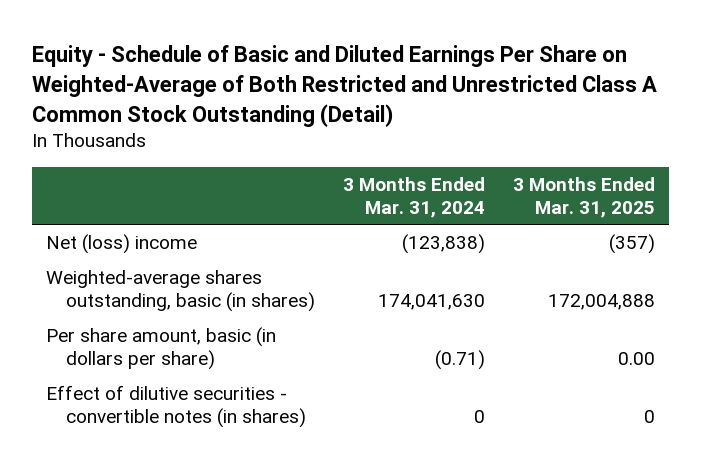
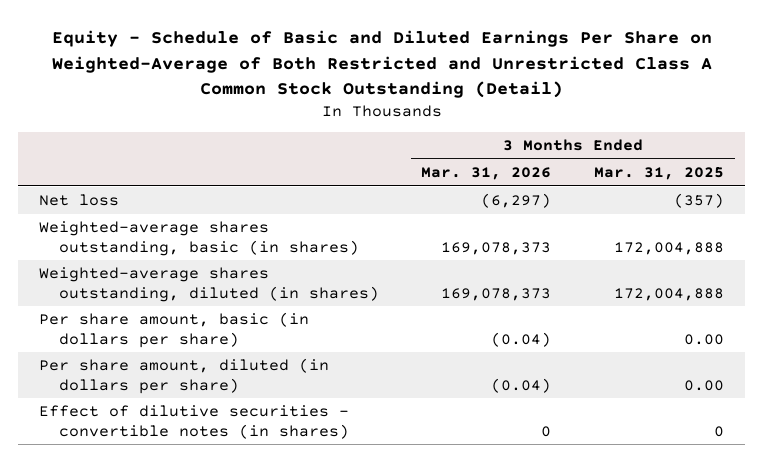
- | 3 Months Ended Mar. 31, 2024 | 3 Months Ended Mar. 31, 2025
+ | 3 Months Ended Mar. 31, 2026 | 3 Months Ended Mar. 31, 2025
- Net (loss) income | (123,838) | (357)
+ Net loss | (6,297) | (357)
+ Weighted-average shares outstanding, diluted (in shares) | 169,078,373 | 172,004,888
+ Per share amount, diluted (in dollars per share) | (0.04) | 0.00

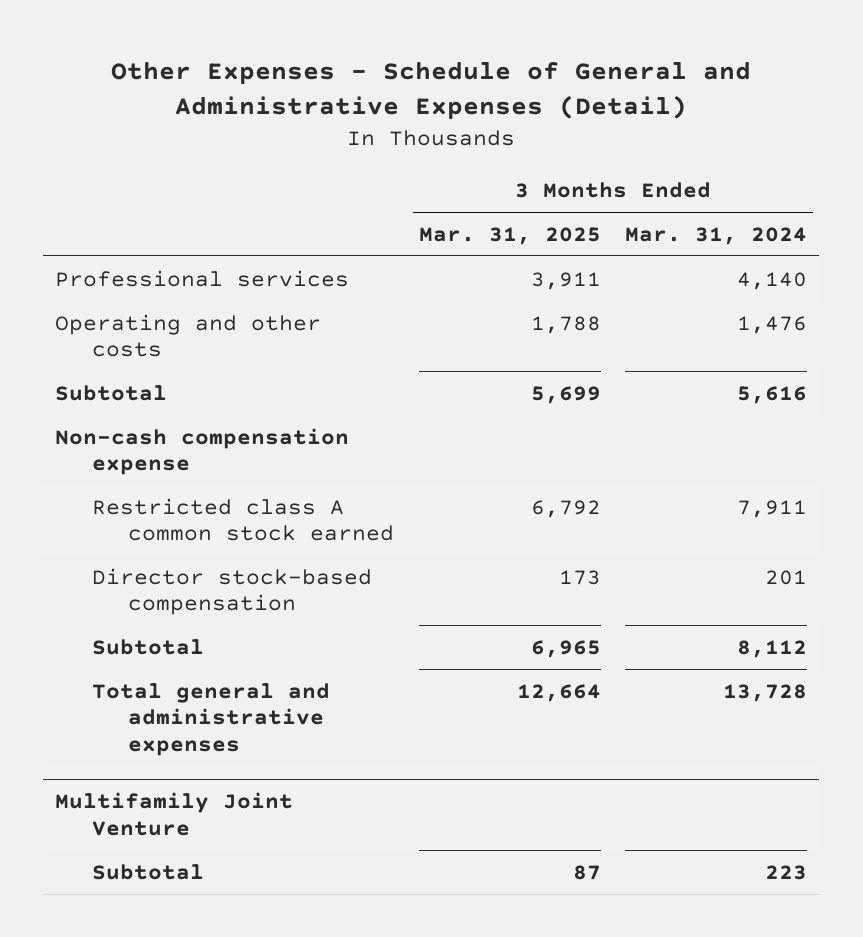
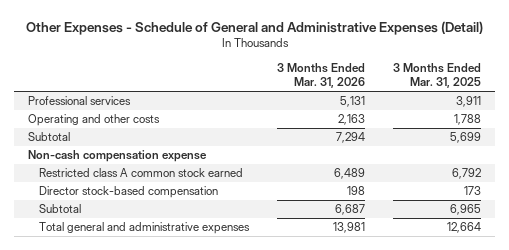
- | 3 Months Ended Mar. 31, 2025 | 3 Months Ended Mar. 31, 2024
+ | 3 Months Ended Mar. 31, 2026 | 3 Months Ended Mar. 31, 2025
- Multifamily Joint Venture
- Subtotal | 87 | 223

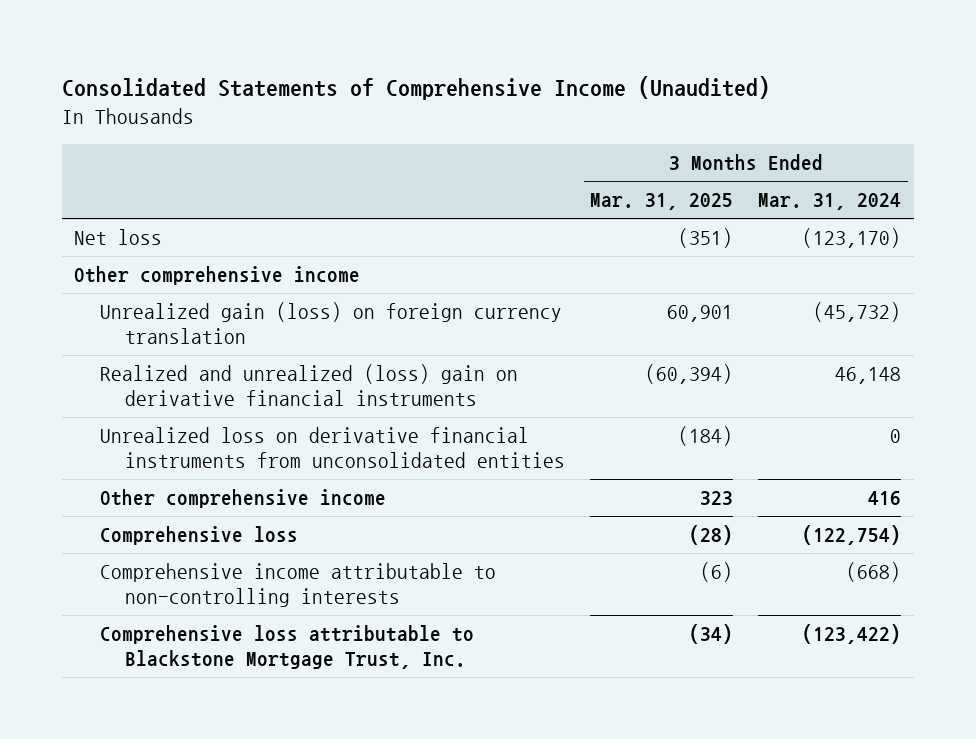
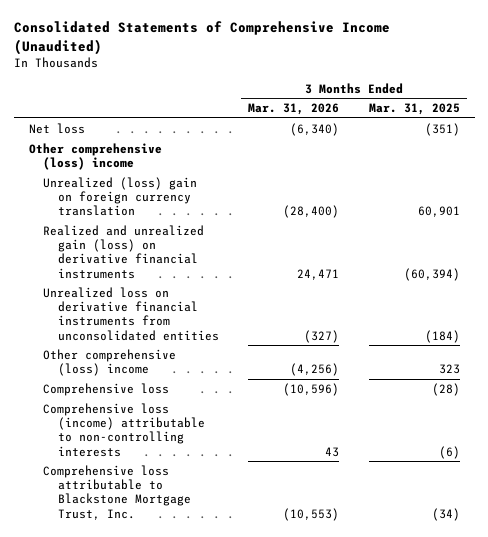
- | 3 Months Ended Mar. 31, 2025 | 3 Months Ended Mar. 31, 2024
+ | 3 Months Ended Mar. 31, 2026 | 3 Months Ended Mar. 31, 2025
- Other comprehensive income
- Unrealized gain (loss) on foreign currency translation | 60,901 | (45,732)
- Realized and unrealized (loss) gain on derivative financial instruments | (60,394) | 46,148
+ Other comprehensive (loss) income
+ Unrealized (loss) gain on foreign currency translation | (28,400) | 60,901
+ Realized and unrealized gain (loss) on derivative financial instruments | 24,471 | (60,394)
- Other comprehensive income | 323 | 416
+ Other comprehensive (loss) income | (4,256) | 323
- Comprehensive income attributable to non-controlling interests | (6) | (668)
+ Comprehensive loss (income) attributable to non-controlling interests | 43 | (6)

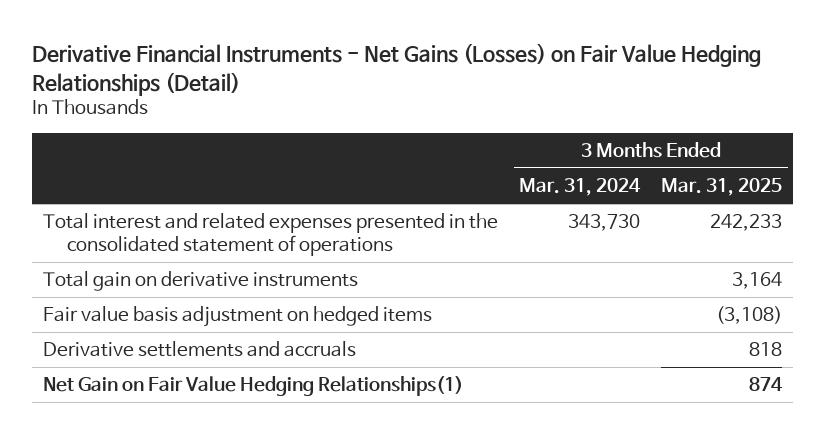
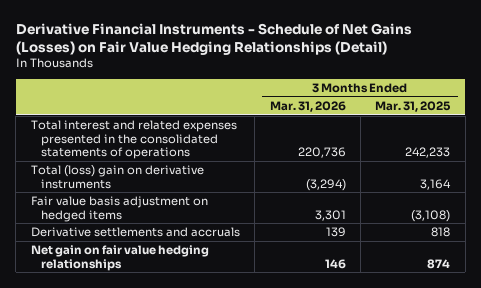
- Derivative Financial Instruments - Net Gains (Losses) on Fair Value Hedging Relationships (Detail)
+ Derivative Financial Instruments - Schedule of Net Gains (Losses) on Fair Value Hedging Relationships (Detail)
- | 3 Months Ended Mar. 31, 2024 | 3 Months Ended Mar. 31, 2025
+ | 3 Months Ended Mar. 31, 2026 | 3 Months Ended Mar. 31, 2025
- Total interest and related expenses presented in the consolidated statement of operations | 343,730 | 242,233
- Total gain on derivative instruments | | 3,164
+ Total interest and related expenses presented in the consolidated statements of operations | 220,736 | 242,233
+ Total (loss) gain on derivative instruments | (3,294) | 3,164
- Net Gain on Fair Value Hedging Relationships(1) | | 874
+ Net gain on fair value hedging relationships | 146 | 874

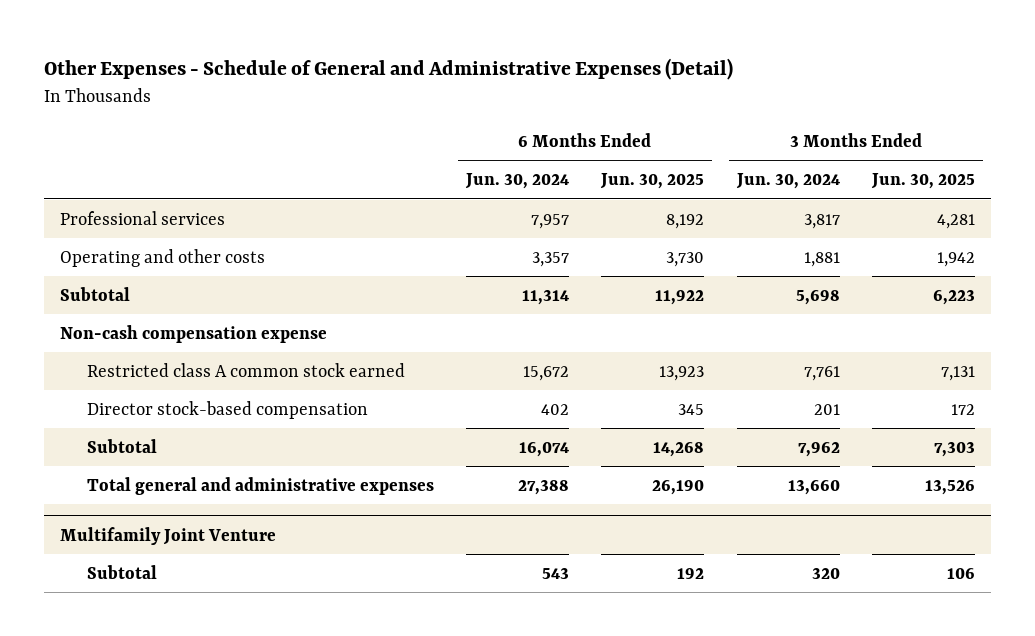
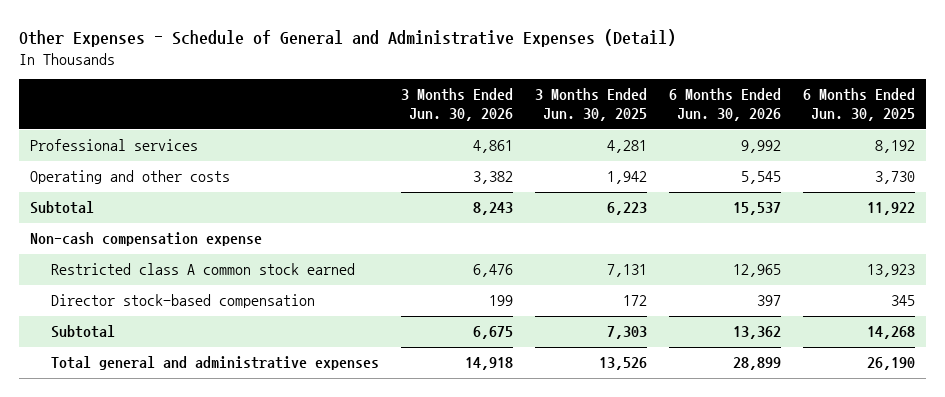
- | 6 Months Ended Jun. 30, 2024 | 6 Months Ended Jun. 30, 2025 | 3 Months Ended Jun. 30, 2024 | 3 Months Ended Jun. 30, 2025
+ | 3 Months Ended Jun. 30, 2026 | 3 Months Ended Jun. 30, 2025 | 6 Months Ended Jun. 30, 2026 | 6 Months Ended Jun. 30, 2025
- Multifamily Joint Venture
- Subtotal | 543 | 192 | 320 | 106

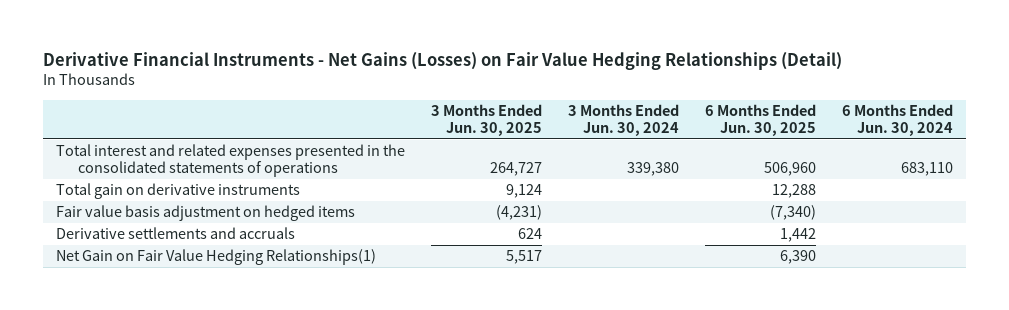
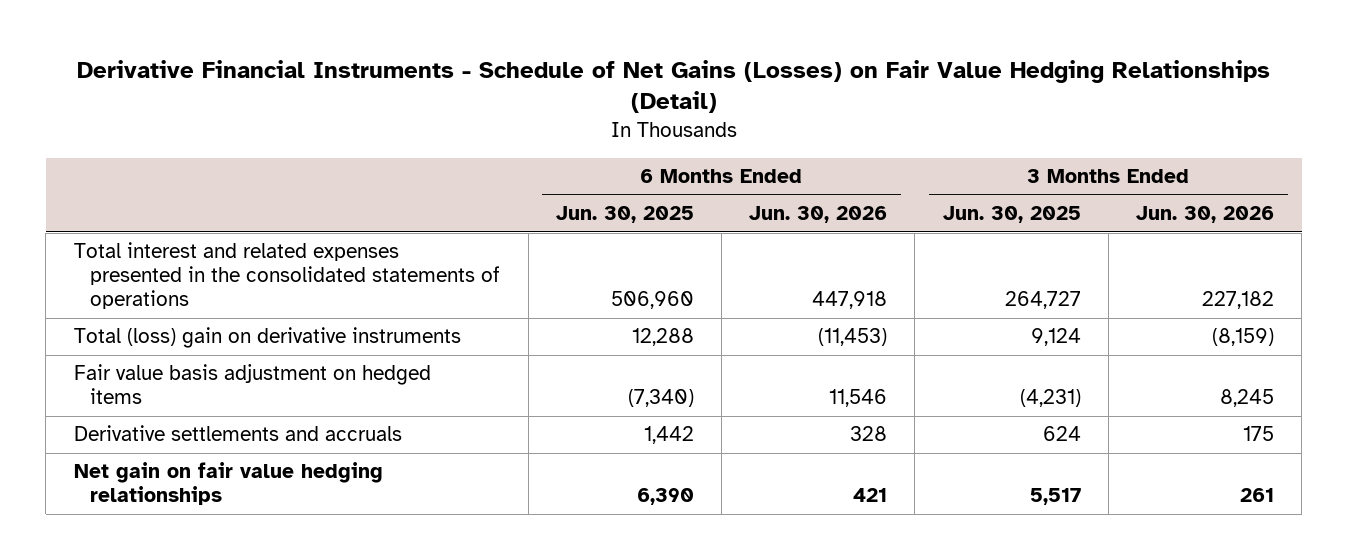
- Derivative Financial Instruments - Net Gains (Losses) on Fair Value Hedging Relationships (Detail)
+ Derivative Financial Instruments - Schedule of Net Gains (Losses) on Fair Value Hedging Relationships (Detail)
- | 3 Months Ended Jun. 30, 2025 | 3 Months Ended Jun. 30, 2024 | 6 Months Ended Jun. 30, 2025 | 6 Months Ended Jun. 30, 2024
+ | 6 Months Ended Jun. 30, 2025 | 6 Months Ended Jun. 30, 2026 | 3 Months Ended Jun. 30, 2025 | 3 Months Ended Jun. 30, 2026
- Total gain on derivative instruments | 9,124 | | 12,288 |
+ Total (loss) gain on derivative instruments | 12,288 | (11,453) | 9,124 | (8,159)
- Net Gain on Fair Value Hedging Relationships(1) | 5,517 | | 6,390 |
+ Net gain on fair value hedging relationships | 6,390 | 421 | 5,517 | 261

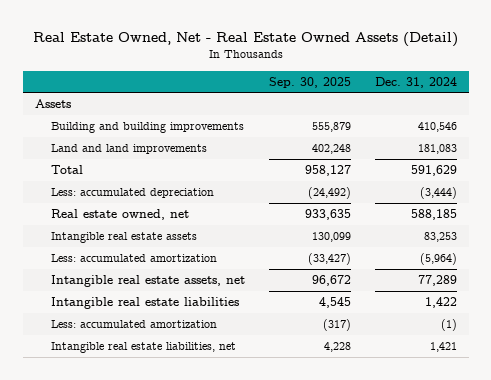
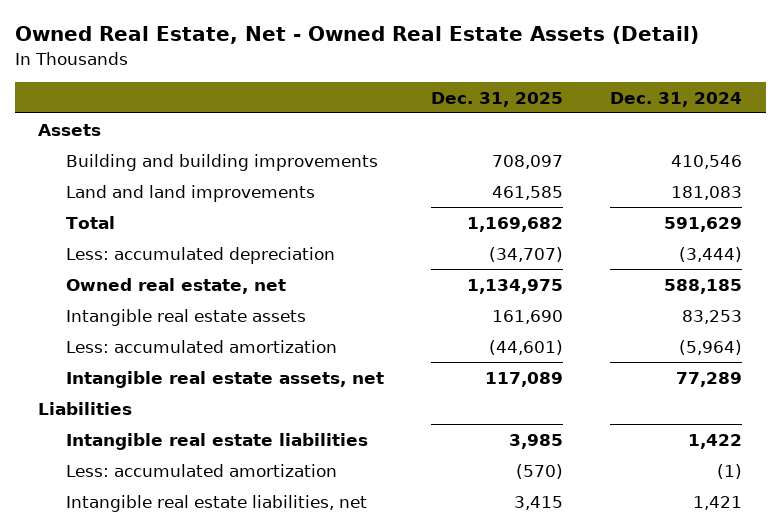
- Real Estate Owned, Net - Real Estate Owned Assets (Detail)
+ Owned Real Estate, Net - Owned Real Estate Assets (Detail)
- | Sep. 30, 2025 | Dec. 31, 2024
+ | Dec. 31, 2025 | Dec. 31, 2024
- Real estate owned, net | 933,635 | 588,185
+ Owned real estate, net | 1,134,975 | 588,185
+ Liabilities

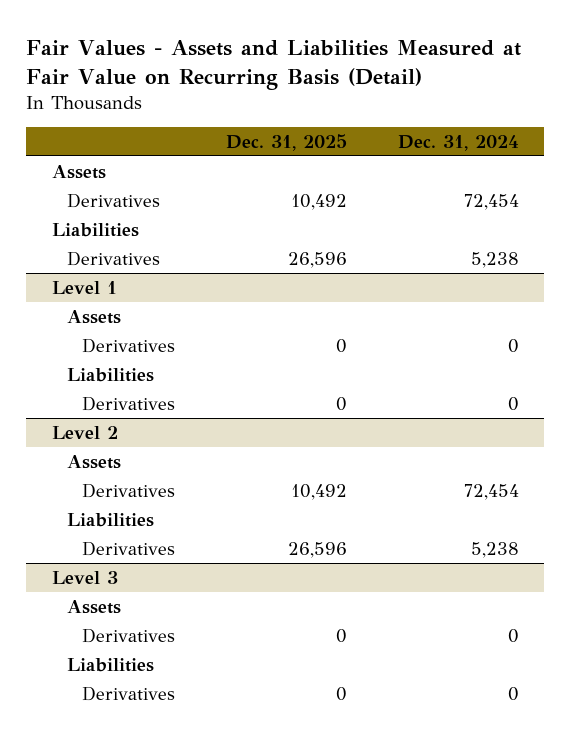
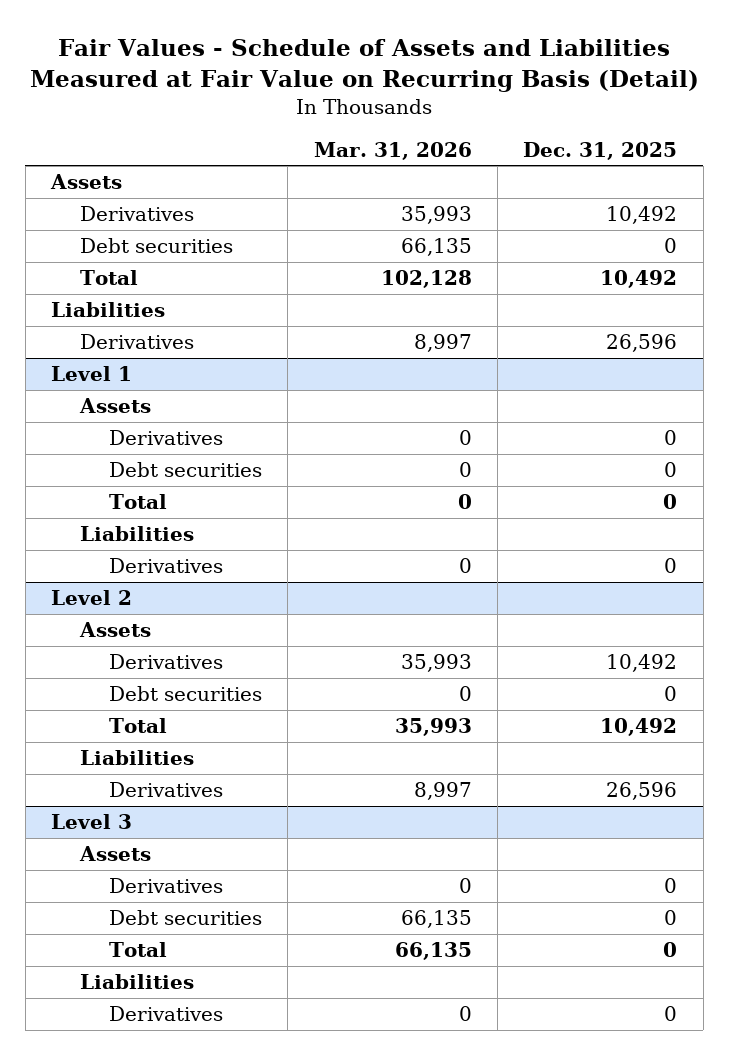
- Fair Values - Assets and Liabilities Measured at Fair Value on Recurring Basis (Detail)
+ Fair Values - Schedule of Assets and Liabilities Measured at Fair Value on Recurring Basis (Detail)
- | Dec. 31, 2025 | Dec. 31, 2024
+ | Mar. 31, 2026 | Dec. 31, 2025
+ Debt securities | 66,135 | 0
+ Total | 102,128 | 10,492
@ Level 1
+ Debt securities | 0 | 0
+ Total | 0 | 0
@ Level 2
+ Debt securities | 0 | 0
+ Total | 35,993 | 10,492
@ Level 3
+ Debt securities | 66,135 | 0
+ Total | 66,135 | 0

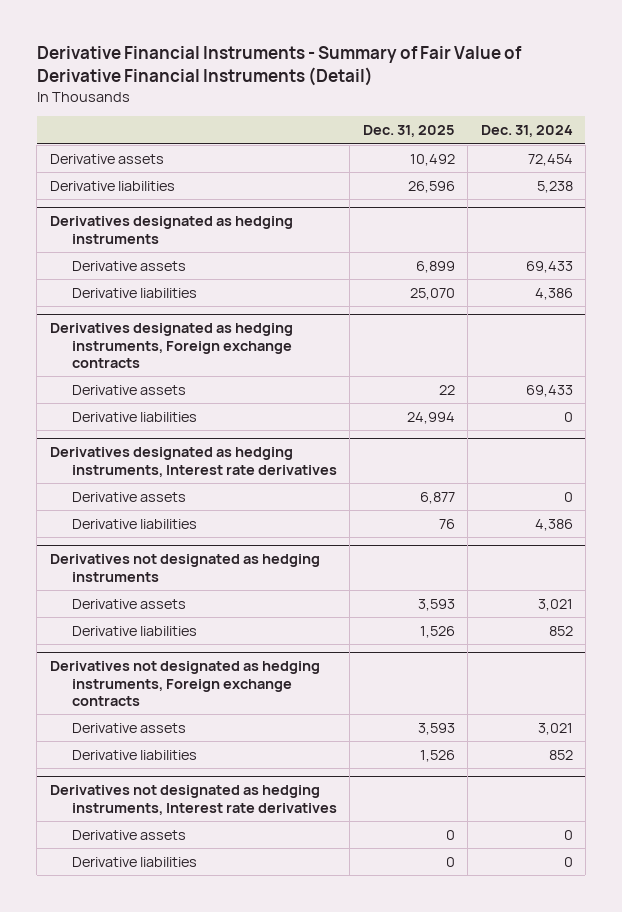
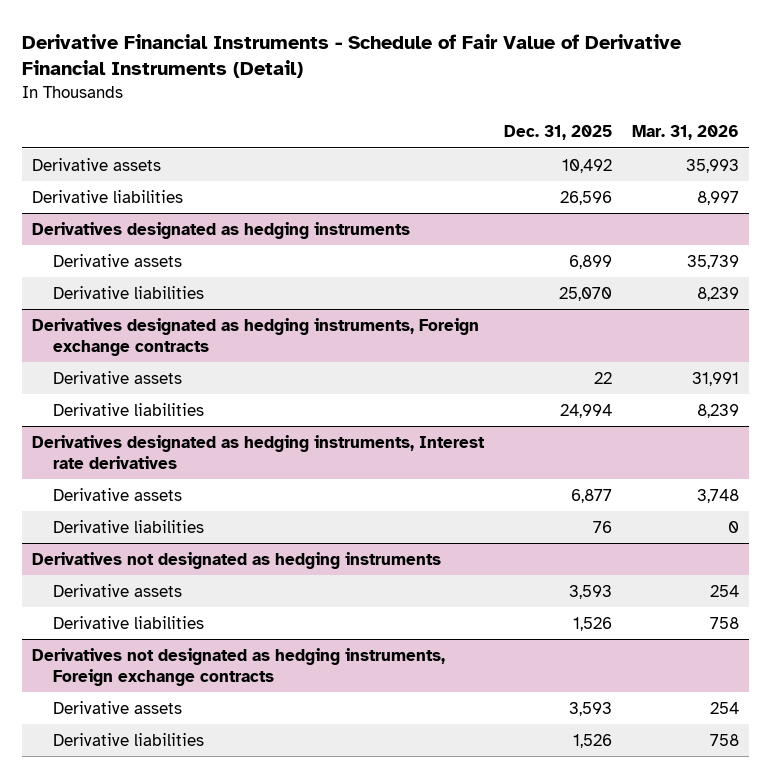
- Derivative Financial Instruments - Summary of Fair Value of Derivative Financial Instruments (Detail)
+ Derivative Financial Instruments - Schedule of Fair Value of Derivative Financial Instruments (Detail)
- | Dec. 31, 2025 | Dec. 31, 2024
+ | Dec. 31, 2025 | Mar. 31, 2026
- Derivatives not designated as hedging instruments, Interest rate derivatives
- Derivative assets | 0 | 0
- Derivative liabilities | 0 | 0

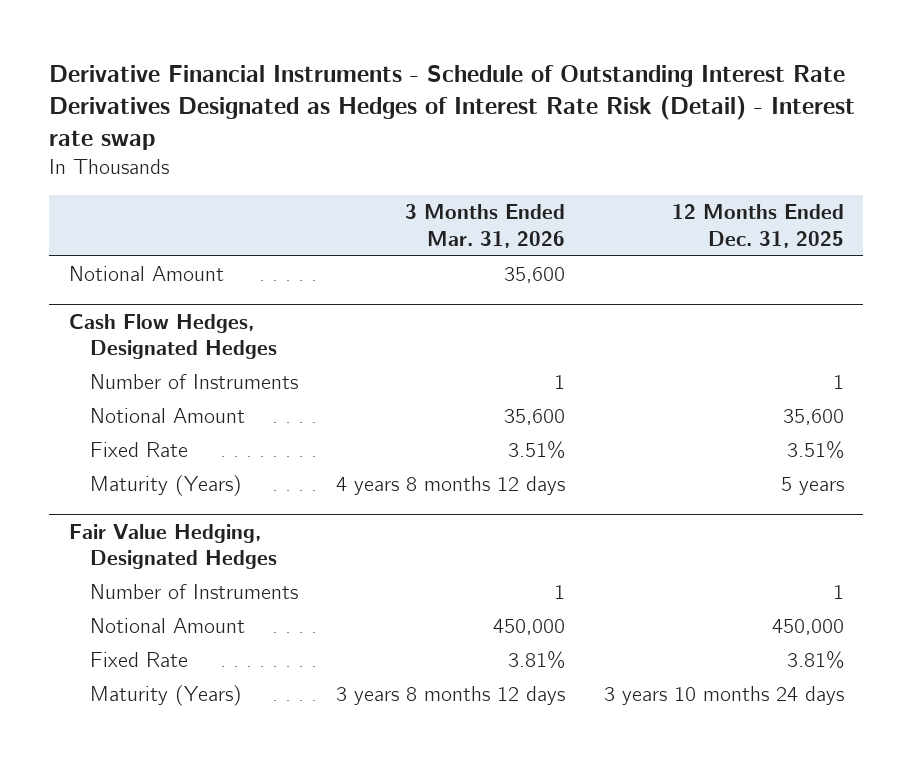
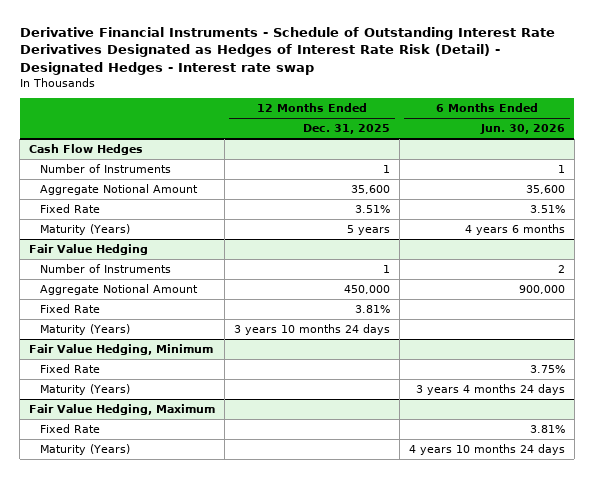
- Derivative Financial Instruments - Schedule of Outstanding Interest Rate Derivatives Designated as Hedges of Interest Rate Risk (Detail) - Interest rate swap
+ Derivative Financial Instruments - Schedule of Outstanding Interest Rate Derivatives Designated as Hedges of Interest Rate Risk (Detail) - Designated Hedges - Interest rate swap
- | 3 Months Ended Mar. 31, 2026 | 12 Months Ended Dec. 31, 2025
+ | 12 Months Ended Dec. 31, 2025 | 6 Months Ended Jun. 30, 2026
- Notional Amount | 35,600 |
- Cash Flow Hedges, Designated Hedges
+ Cash Flow Hedges
- Notional Amount | 35,600 | 35,600
+ Aggregate Notional Amount | 35,600 | 35,600
- Fair Value Hedging, Designated Hedges
+ Fair Value Hedging
- Notional Amount | 450,000 | 450,000
+ Aggregate Notional Amount | 450,000 | 900,000
+ Fair Value Hedging, Minimum
+ Fixed Rate | | 3.75%
+ Maturity (Years) | | 3 years 4 months 24 days
+ Fair Value Hedging, Maximum
+ Fixed Rate | | 3.81%
+ Maturity (Years) | | 4 years 10 months 24 days

